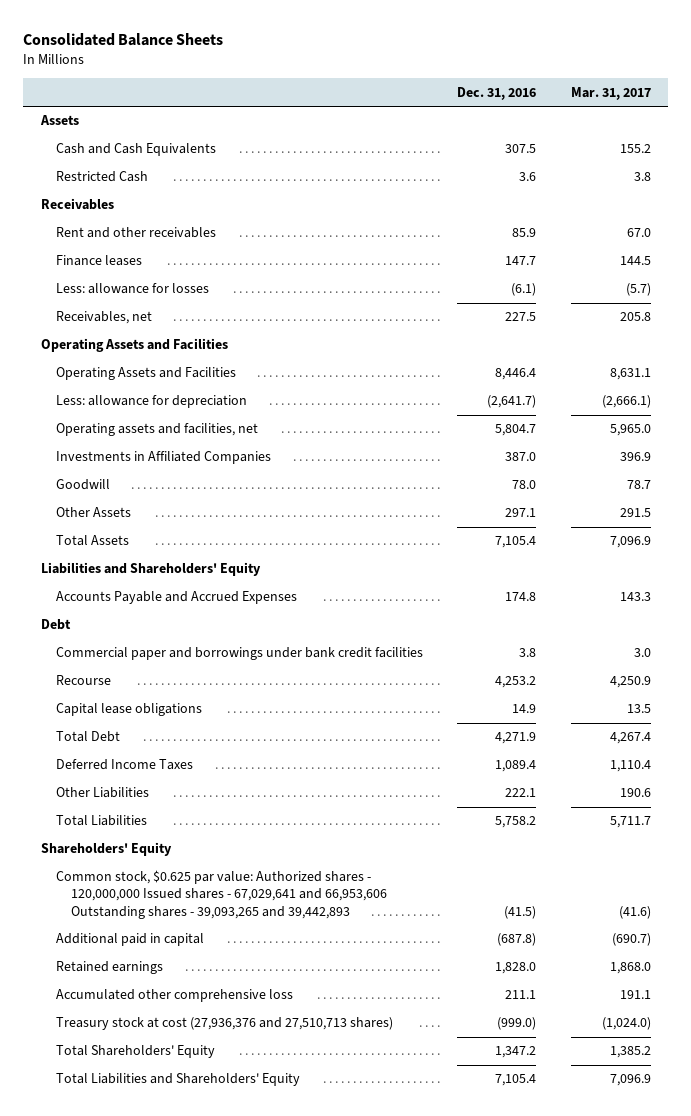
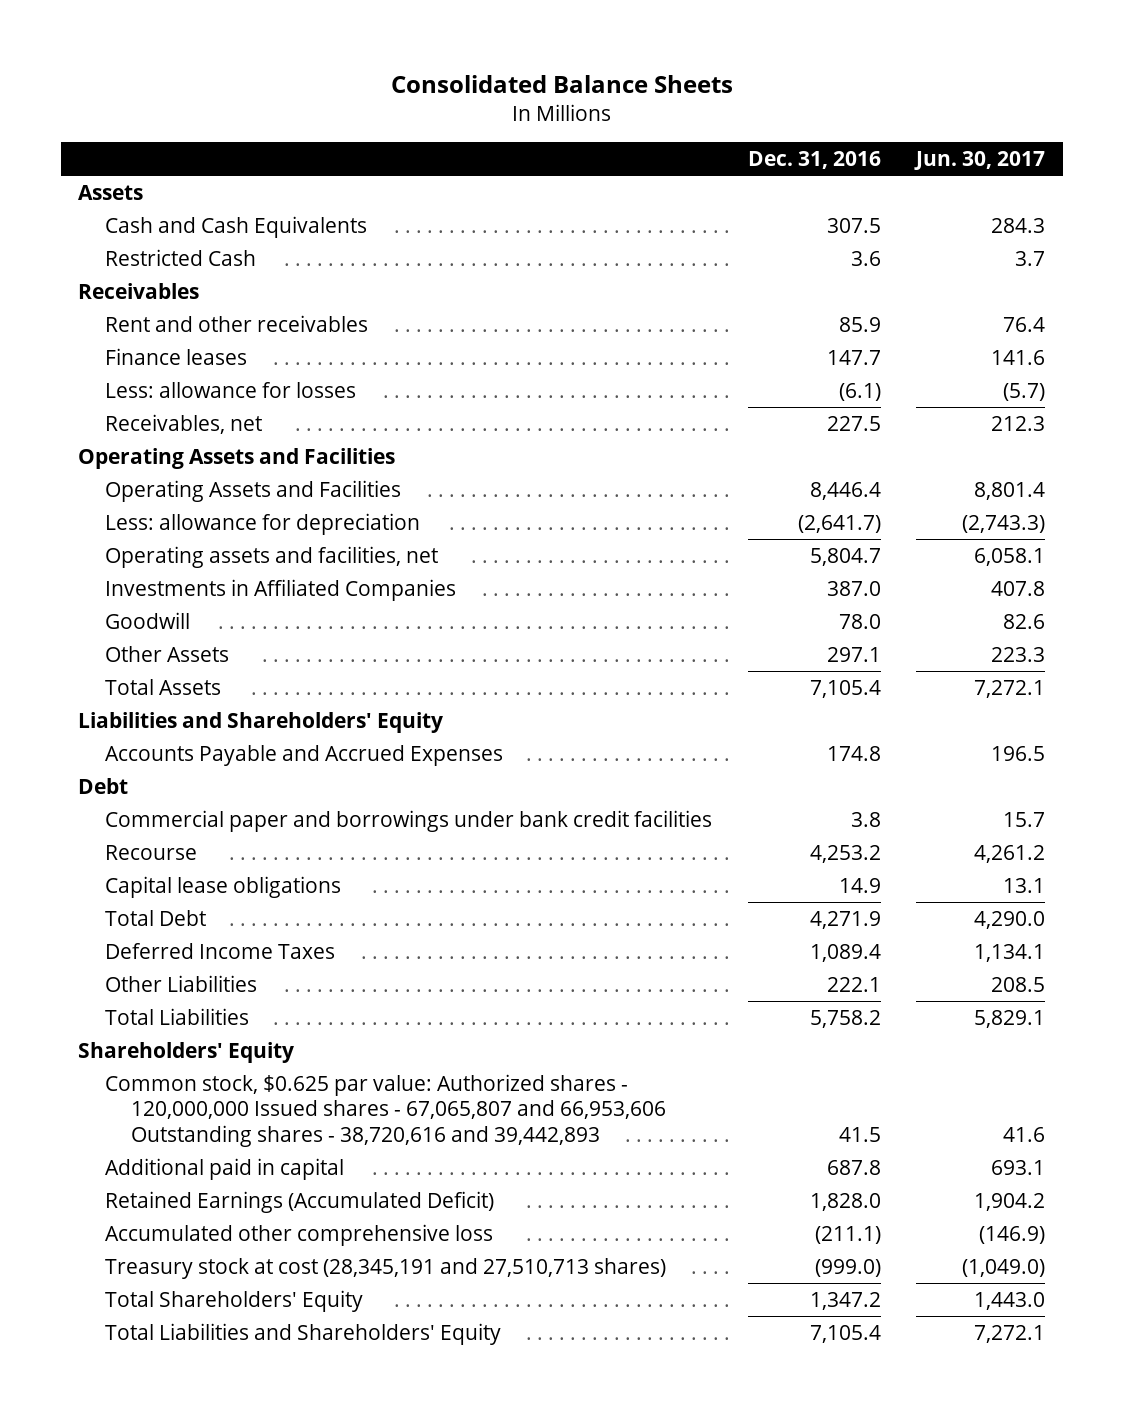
- | Dec. 31, 2016 | Mar. 31, 2017
+ | Dec. 31, 2016 | Jun. 30, 2017
- Common stock, $0.625 par value: Authorized shares - 120,000,000 Issued shares - 67,029,641 and 66,953,606 Outstanding shares - 39,093,265 and 39,442,893 | (41.5) | (41.6)
- Additional paid in capital | (687.8) | (690.7)
- Retained earnings | 1,828.0 | 1,868.0
- Accumulated other comprehensive loss | 211.1 | 191.1
- Treasury stock at cost (27,936,376 and 27,510,713 shares) | (999.0) | (1,024.0)
+ Common stock, $0.625 par value: Authorized shares - 120,000,000 Issued shares - 67,065,807 and 66,953,606 Outstanding shares - 38,720,616 and 39,442,893 | 41.5 | 41.6
+ Additional paid in capital | 687.8 | 693.1
+ Retained Earnings (Accumulated Deficit) | 1,828.0 | 1,904.2
+ Accumulated other comprehensive loss | (211.1) | (146.9)
+ Treasury stock at cost (28,345,191 and 27,510,713 shares) | (999.0) | (1,049.0)

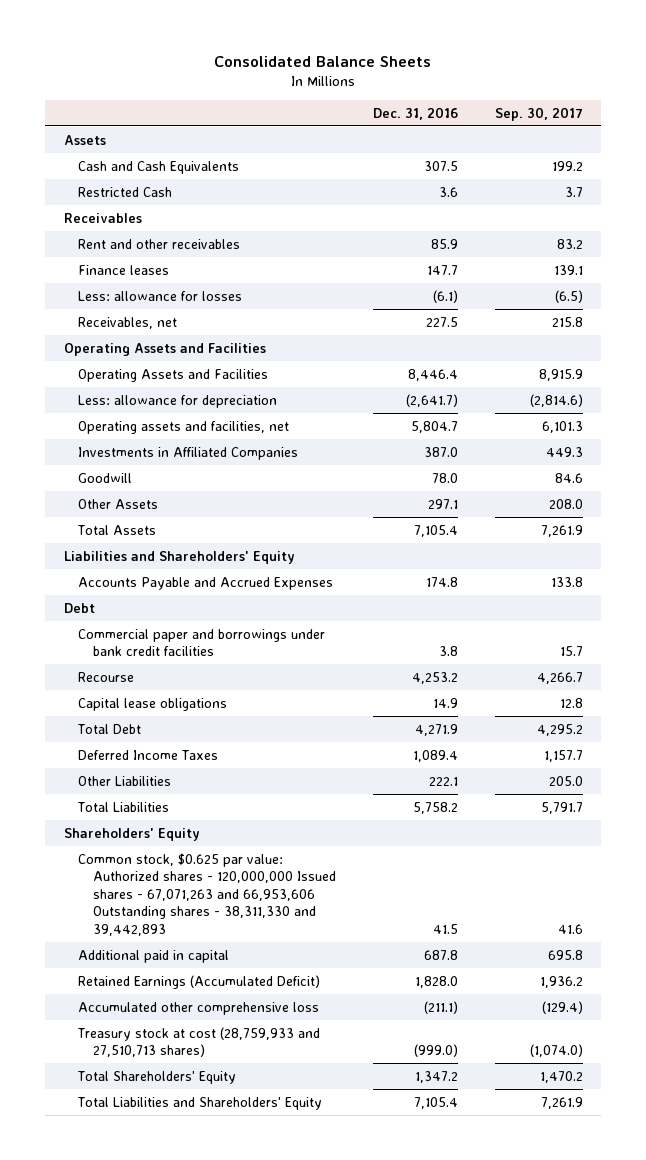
- | Dec. 31, 2016 | Jun. 30, 2017
+ | Dec. 31, 2016 | Sep. 30, 2017
- Common stock, $0.625 par value: Authorized shares - 120,000,000 Issued shares - 67,065,807 and 66,953,606 Outstanding shares - 38,720,616 and 39,442,893 | 41.5 | 41.6
+ Common stock, $0.625 par value: Authorized shares - 120,000,000 Issued shares - 67,071,263 and 66,953,606 Outstanding shares - 38,311,330 and 39,442,893 | 41.5 | 41.6
- Treasury stock at cost (28,345,191 and 27,510,713 shares) | (999.0) | (1,049.0)
+ Treasury stock at cost (28,759,933 and 27,510,713 shares) | (999.0) | (1,074.0)

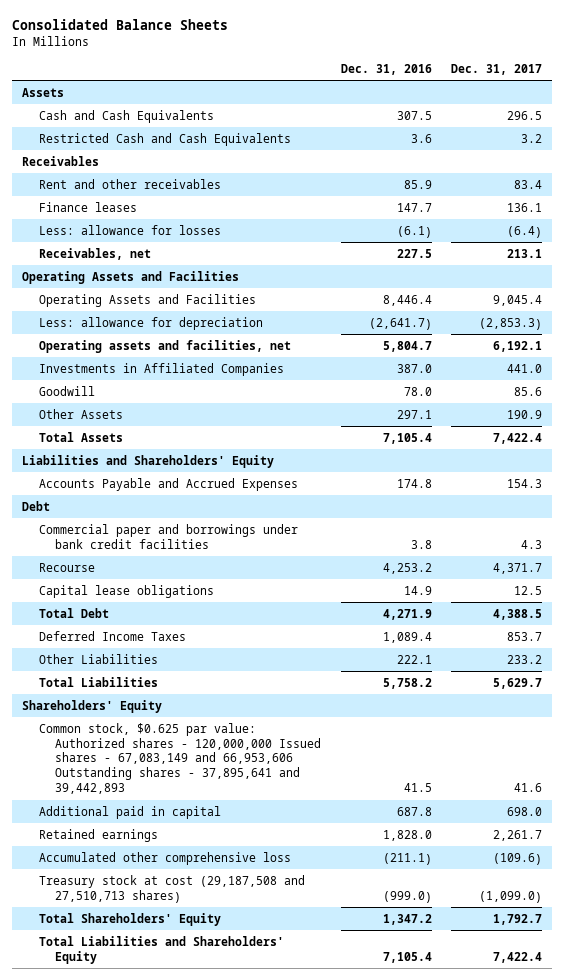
- | Dec. 31, 2016 | Sep. 30, 2017
+ | Dec. 31, 2016 | Dec. 31, 2017
- Restricted Cash | 3.6 | 3.7
+ Restricted Cash and Cash Equivalents | 3.6 | 3.2
- Common stock, $0.625 par value: Authorized shares - 120,000,000 Issued shares - 67,071,263 and 66,953,606 Outstanding shares - 38,311,330 and 39,442,893 | 41.5 | 41.6
+ Common stock, $0.625 par value: Authorized shares - 120,000,000 Issued shares - 67,083,149 and 66,953,606 Outstanding shares - 37,895,641 and 39,442,893 | 41.5 | 41.6
- Retained Earnings (Accumulated Deficit) | 1,828.0 | 1,936.2
+ Retained earnings | 1,828.0 | 2,261.7
- Treasury stock at cost (28,759,933 and 27,510,713 shares) | (999.0) | (1,074.0)
+ Treasury stock at cost (29,187,508 and 27,510,713 shares) | (999.0) | (1,099.0)

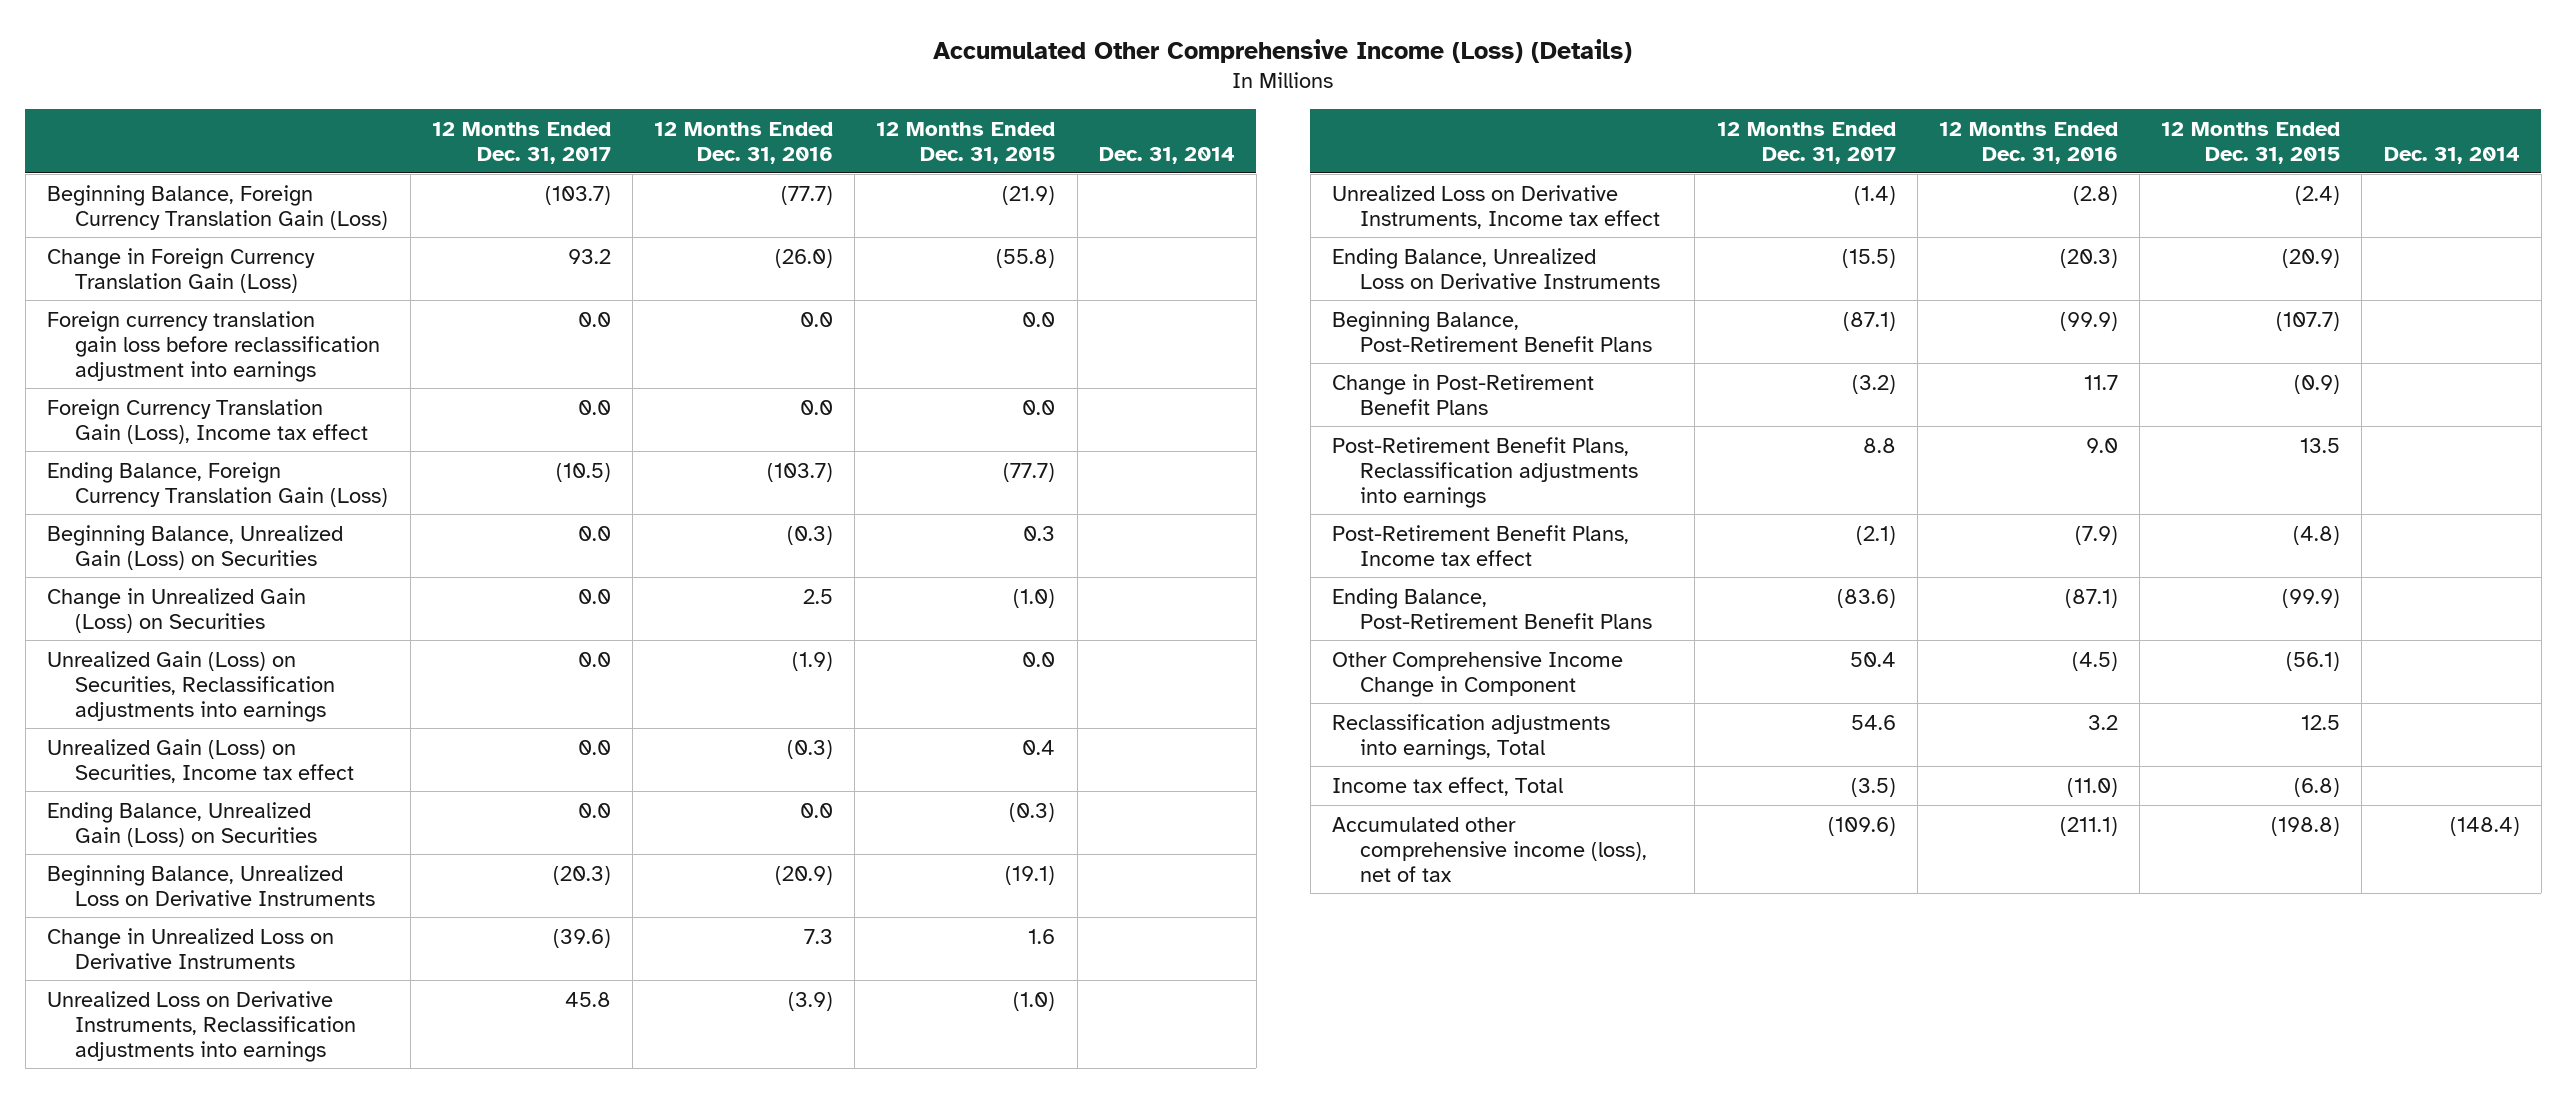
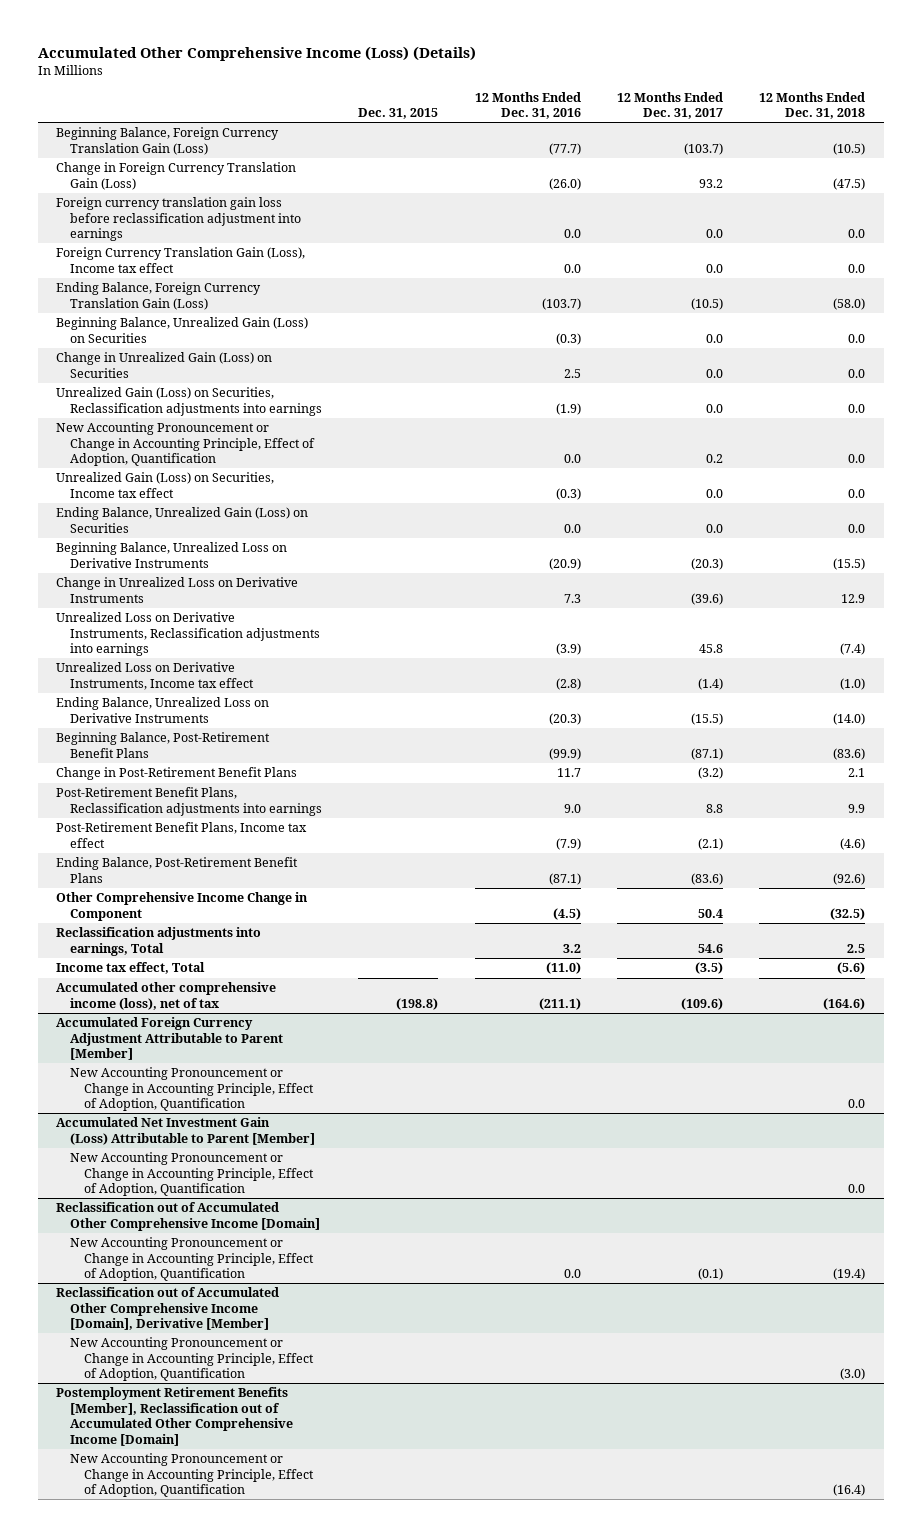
- | 12 Months Ended Dec. 31, 2017 | 12 Months Ended Dec. 31, 2016 | 12 Months Ended Dec. 31, 2015 | Dec. 31, 2014
+ | Dec. 31, 2015 | 12 Months Ended Dec. 31, 2016 | 12 Months Ended Dec. 31, 2017 | 12 Months Ended Dec. 31, 2018
+ New Accounting Pronouncement or Change in Accounting Principle, Effect of Adoption, Quantification | | 0.0 | 0.2 | 0.0
+ Accumulated Foreign Currency Adjustment Attributable to Parent [Member]
+ New Accounting Pronouncement or Change in Accounting Principle, Effect of Adoption, Quantification | | | | 0.0
+ Accumulated Net Investment Gain (Loss) Attributable to Parent [Member]
+ New Accounting Pronouncement or Change in Accounting Principle, Effect of Adoption, Quantification | | | | 0.0
+ Reclassification out of Accumulated Other Comprehensive Income [Domain]
+ New Accounting Pronouncement or Change in Accounting Principle, Effect of Adoption, Quantification | | 0.0 | (0.1) | (19.4)
+ Reclassification out of Accumulated Other Comprehensive Income [Domain], Derivative [Member]
+ New Accounting Pronouncement or Change in Accounting Principle, Effect of Adoption, Quantification | | | | (3.0)
+ Postemployment Retirement Benefits [Member], Reclassification out of Accumulated Other Comprehensive Income [Domain]
+ New Accounting Pronouncement or Change in Accounting Principle, Effect of Adoption, Quantification | | | | (16.4)

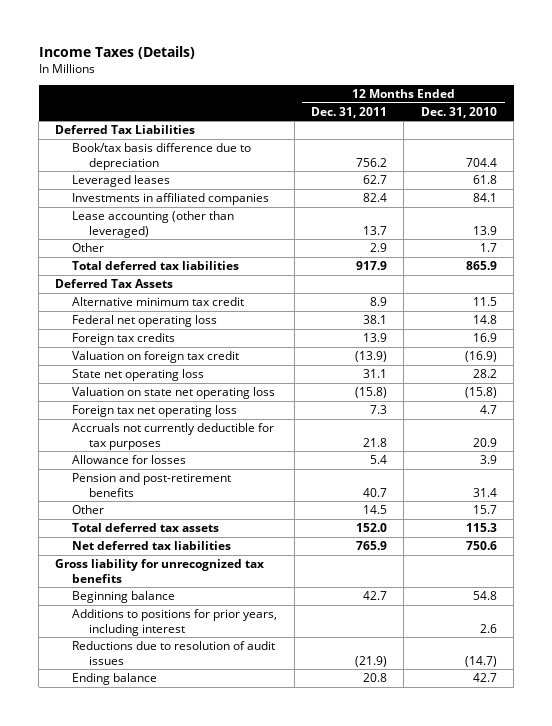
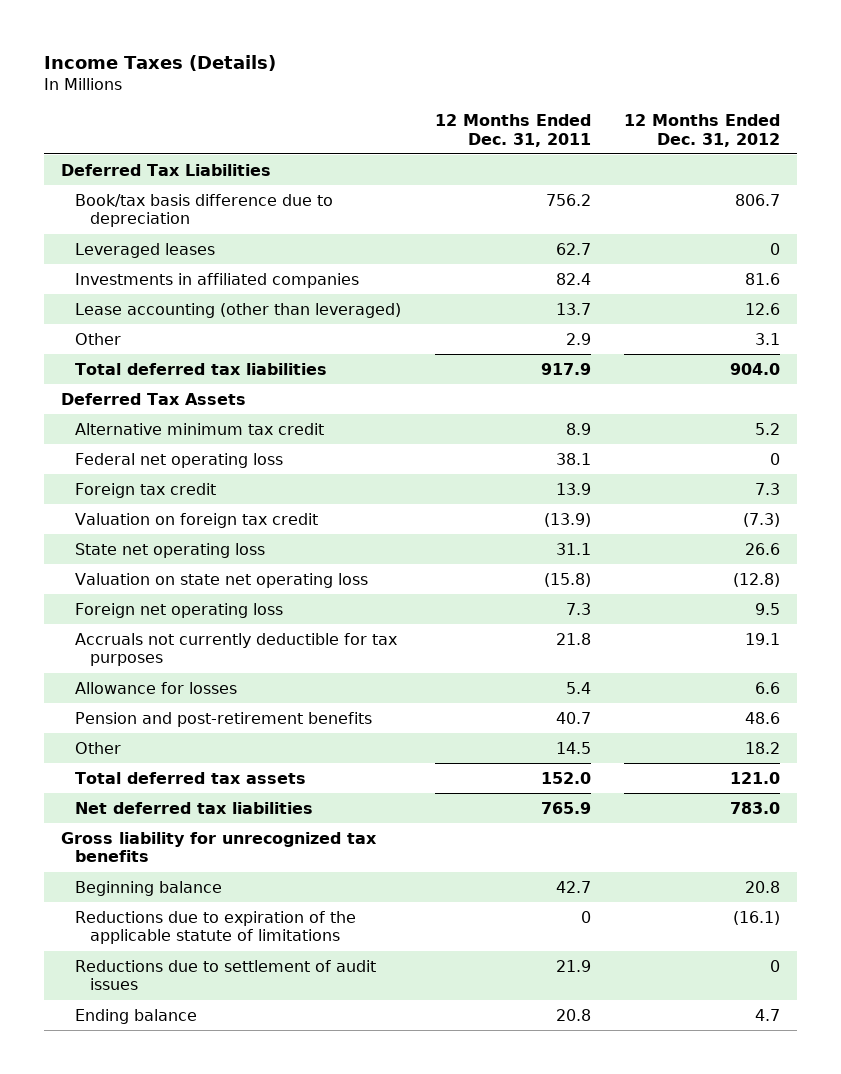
- | 12 Months Ended Dec. 31, 2011 | 12 Months Ended Dec. 31, 2010
+ | 12 Months Ended Dec. 31, 2011 | 12 Months Ended Dec. 31, 2012
- Foreign tax credits | 13.9 | 16.9
+ Foreign tax credit | 13.9 | 7.3
- Foreign tax net operating loss | 7.3 | 4.7
+ Foreign net operating loss | 7.3 | 9.5
- Additions to positions for prior years, including interest | | 2.6
- Reductions due to resolution of audit issues | (21.9) | (14.7)
+ Reductions due to expiration of the applicable statute of limitations | 0 | (16.1)
+ Reductions due to settlement of audit issues | 21.9 | 0

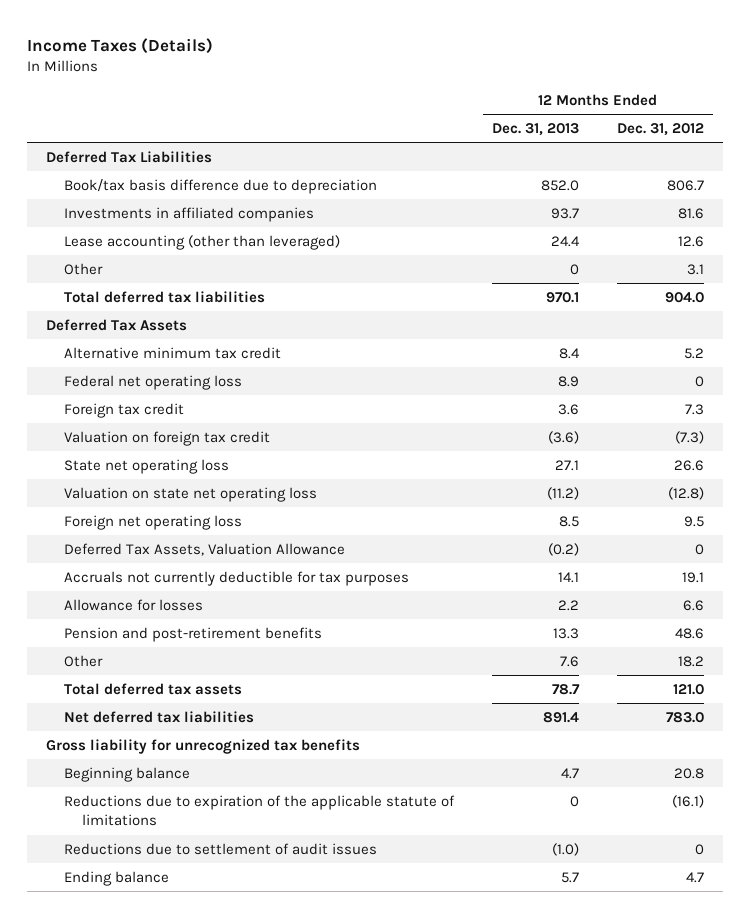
- | 12 Months Ended Dec. 31, 2011 | 12 Months Ended Dec. 31, 2012
+ | 12 Months Ended Dec. 31, 2013 | 12 Months Ended Dec. 31, 2012
- Leveraged leases | 62.7 | 0
+ Deferred Tax Assets, Valuation Allowance | (0.2) | 0

